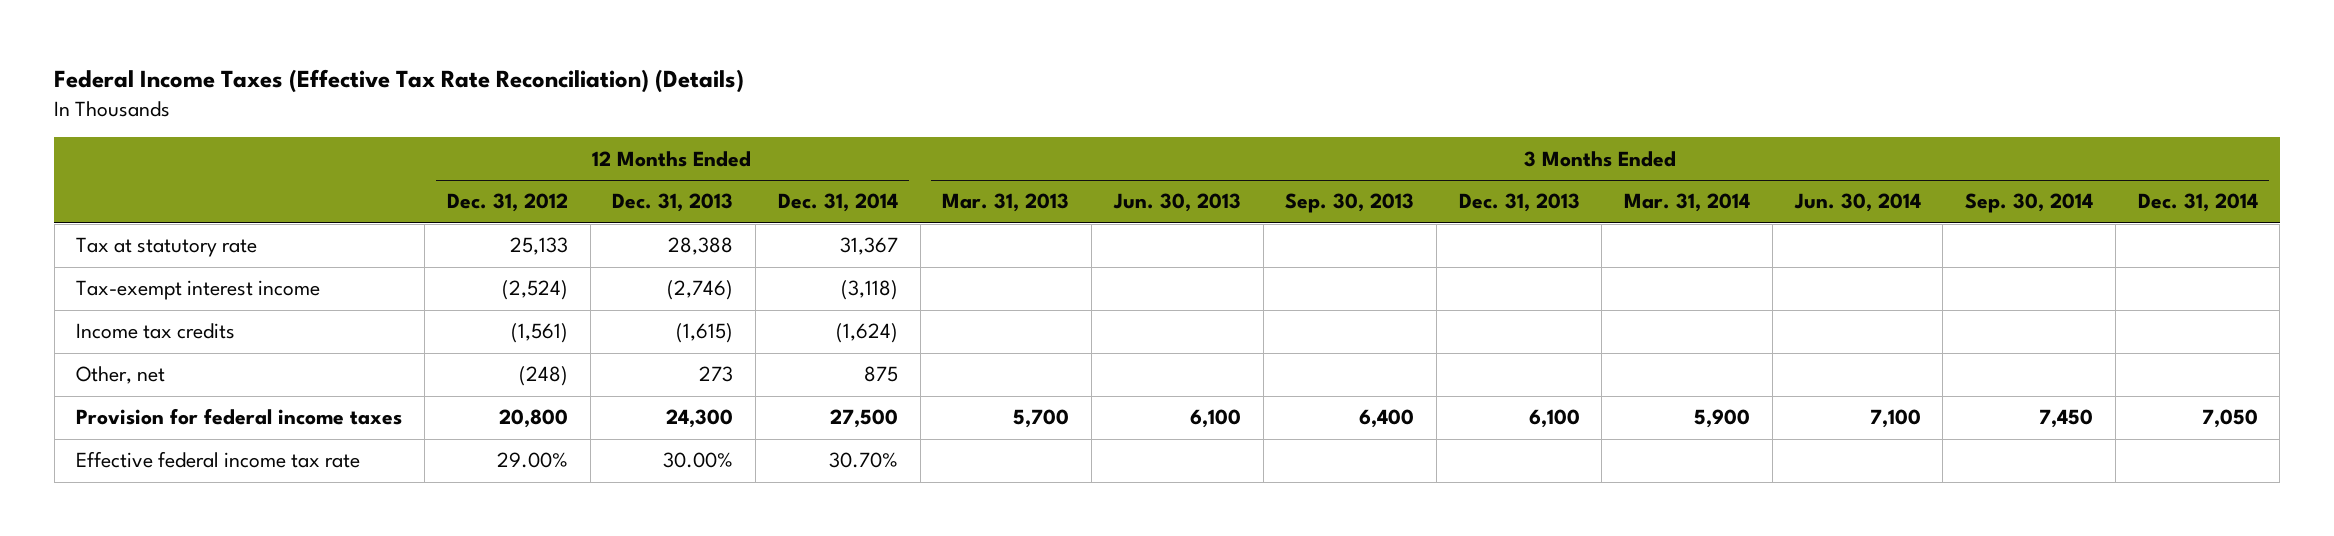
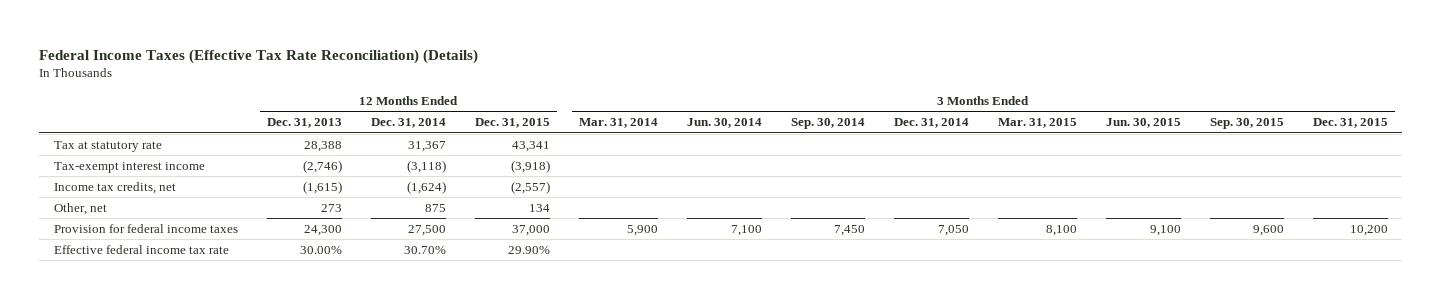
- | 12 Months Ended Dec. 31, 2012 | 12 Months Ended Dec. 31, 2013 | 12 Months Ended Dec. 31, 2014 | 3 Months Ended Mar. 31, 2013 | 3 Months Ended Jun. 30, 2013 | 3 Months Ended Sep. 30, 2013 | 3 Months Ended Dec. 31, 2013 | 3 Months Ended Mar. 31, 2014 | 3 Months Ended Jun. 30, 2014 | 3 Months Ended Sep. 30, 2014 | 3 Months Ended Dec. 31, 2014
+ | 12 Months Ended Dec. 31, 2013 | 12 Months Ended Dec. 31, 2014 | 12 Months Ended Dec. 31, 2015 | 3 Months Ended Mar. 31, 2014 | 3 Months Ended Jun. 30, 2014 | 3 Months Ended Sep. 30, 2014 | 3 Months Ended Dec. 31, 2014 | 3 Months Ended Mar. 31, 2015 | 3 Months Ended Jun. 30, 2015 | 3 Months Ended Sep. 30, 2015 | 3 Months Ended Dec. 31, 2015
- Income tax credits | (1,561) | (1,615) | (1,624) | | | | | | | |
+ Income tax credits, net | (1,615) | (1,624) | (2,557) | | | | | | | |

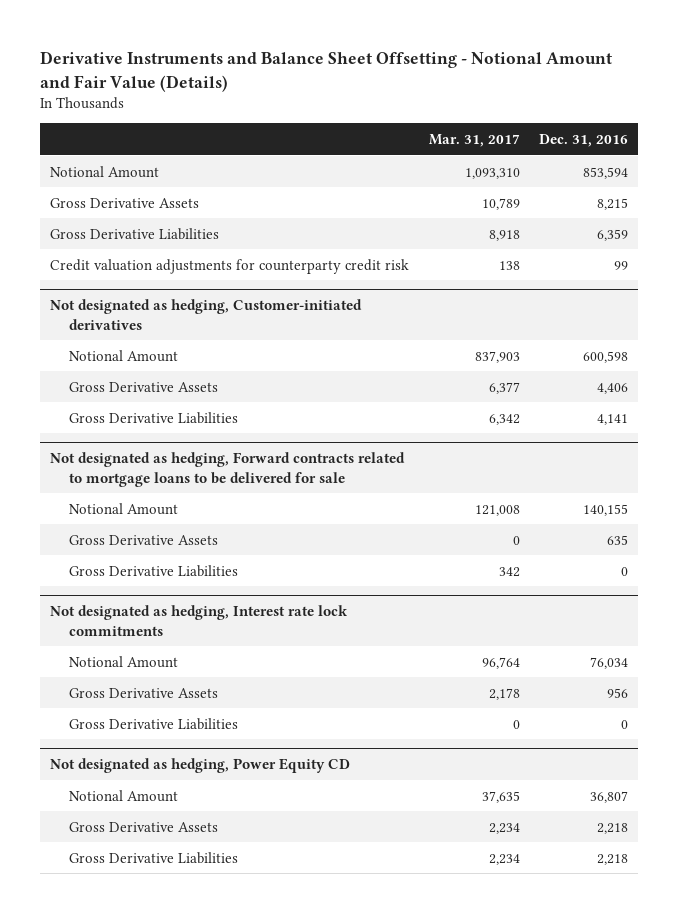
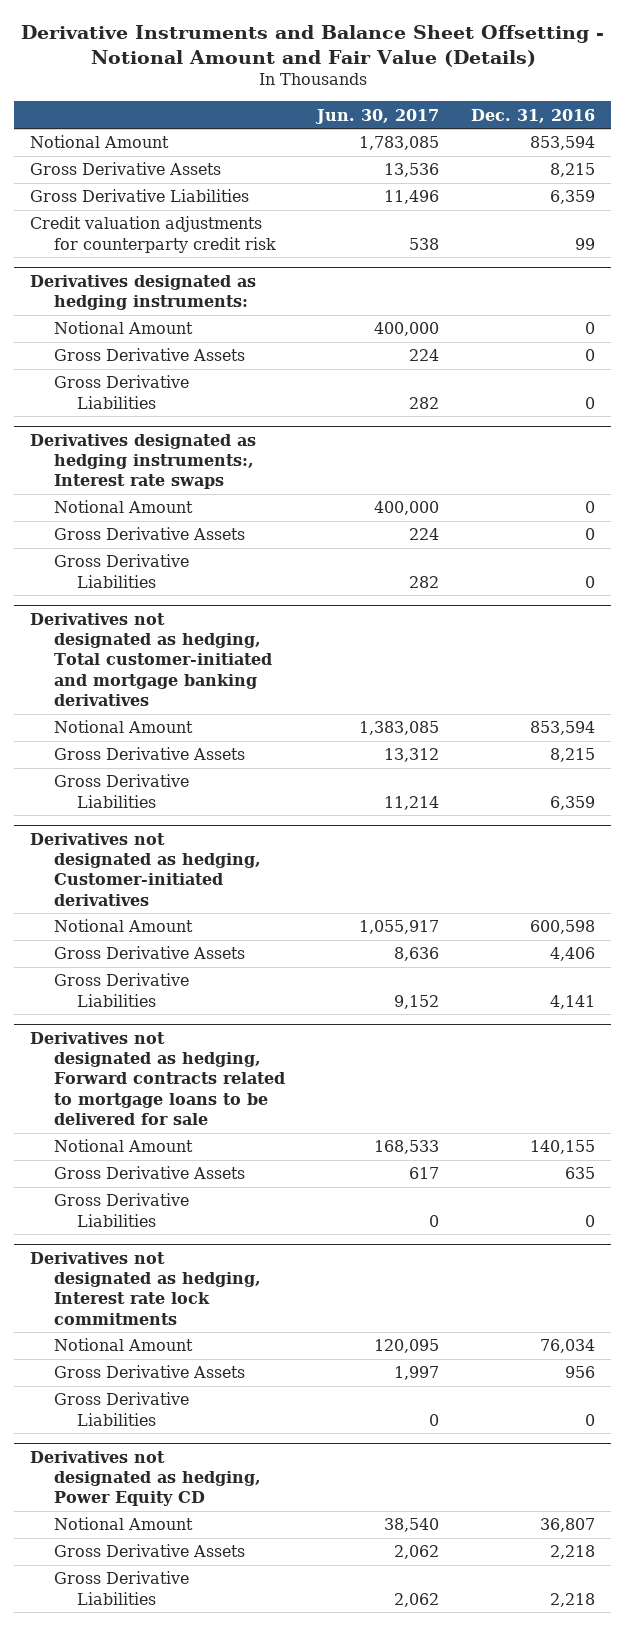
- | Mar. 31, 2017 | Dec. 31, 2016
+ | Jun. 30, 2017 | Dec. 31, 2016
- Not designated as hedging, Customer-initiated derivatives
+ Derivatives designated as hedging instruments:
+ Notional Amount | 400,000 | 0
+ Gross Derivative Assets | 224 | 0
+ Gross Derivative Liabilities | 282 | 0
+ Derivatives designated as hedging instruments:, Interest rate swaps
+ Notional Amount | 400,000 | 0
+ Gross Derivative Assets | 224 | 0
+ Gross Derivative Liabilities | 282 | 0
+ Derivatives not designated as hedging, Total customer-initiated and mortgage banking derivatives
+ Notional Amount | 1,383,085 | 853,594
+ Gross Derivative Assets | 13,312 | 8,215
+ Gross Derivative Liabilities | 11,214 | 6,359
+ Derivatives not designated as hedging, Customer-initiated derivatives
- Not designated as hedging, Forward contracts related to mortgage loans to be delivered for sale
+ Derivatives not designated as hedging, Forward contracts related to mortgage loans to be delivered for sale
- Not designated as hedging, Interest rate lock commitments
+ Derivatives not designated as hedging, Interest rate lock commitments
- Not designated as hedging, Power Equity CD
+ Derivatives not designated as hedging, Power Equity CD

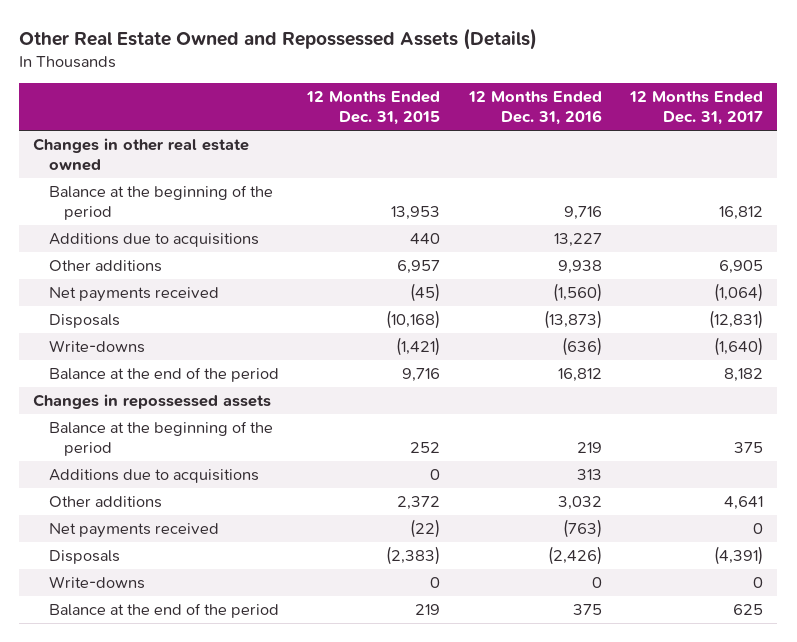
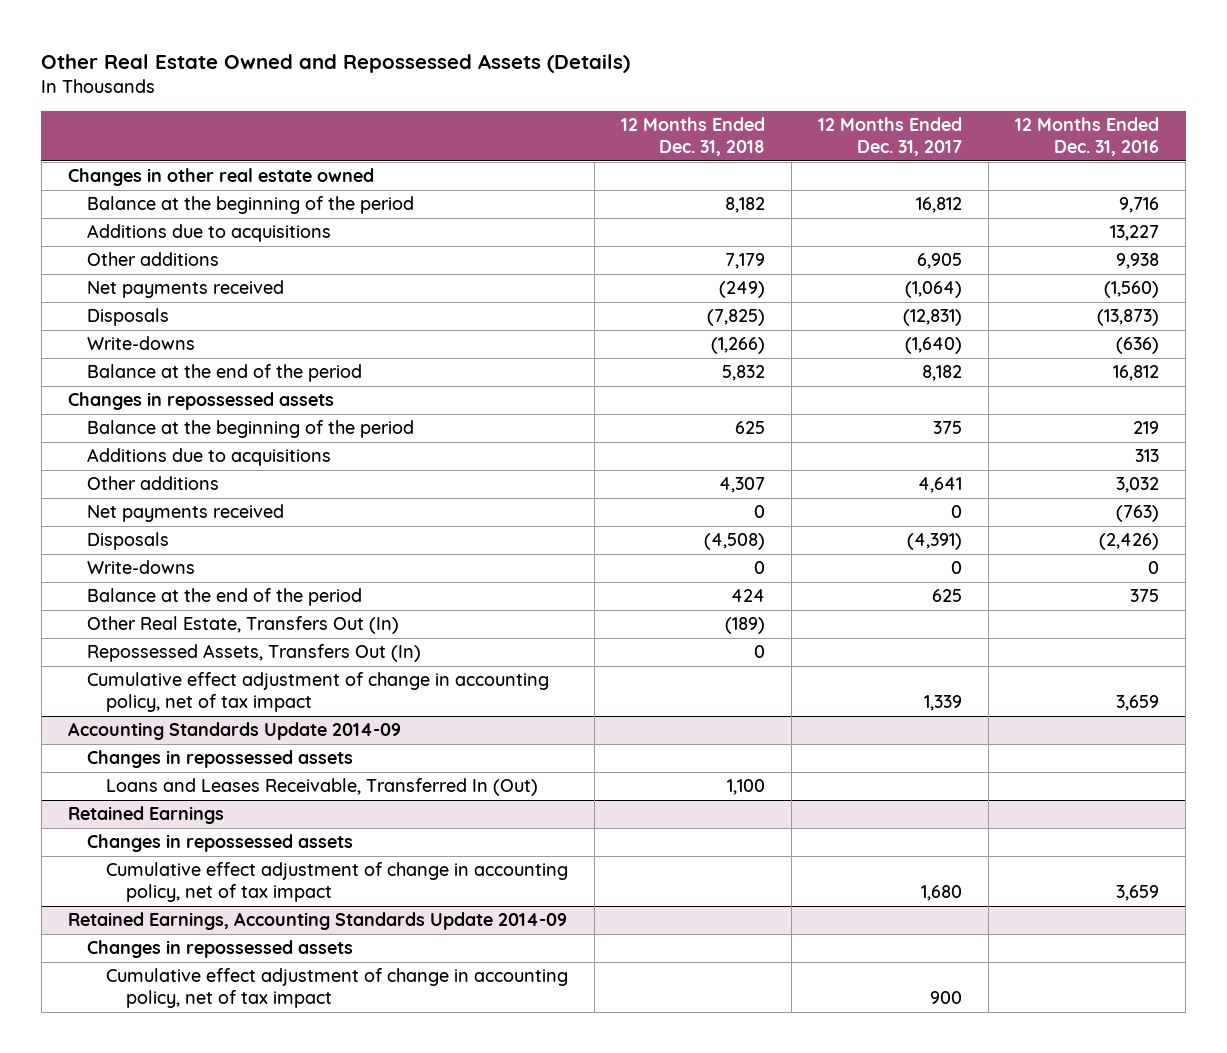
- | 12 Months Ended Dec. 31, 2015 | 12 Months Ended Dec. 31, 2016 | 12 Months Ended Dec. 31, 2017
+ | 12 Months Ended Dec. 31, 2018 | 12 Months Ended Dec. 31, 2017 | 12 Months Ended Dec. 31, 2016
+ Other Real Estate, Transfers Out (In) | (189) | |
+ Repossessed Assets, Transfers Out (In) | 0 | |
+ Cumulative effect adjustment of change in accounting policy, net of tax impact | | 1,339 | 3,659
+ Accounting Standards Update 2014-09
+ Changes in repossessed assets
+ Loans and Leases Receivable, Transferred In (Out) | 1,100 | |
+ Retained Earnings
+ Changes in repossessed assets
+ Cumulative effect adjustment of change in accounting policy, net of tax impact | | 1,680 | 3,659
+ Retained Earnings, Accounting Standards Update 2014-09
+ Changes in repossessed assets
+ Cumulative effect adjustment of change in accounting policy, net of tax impact | | 900 |

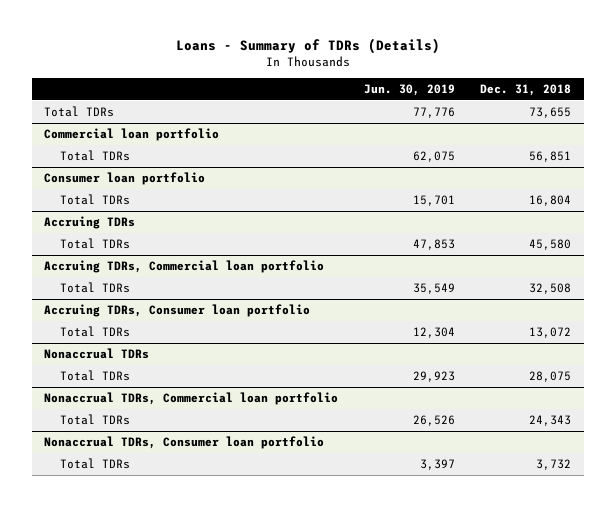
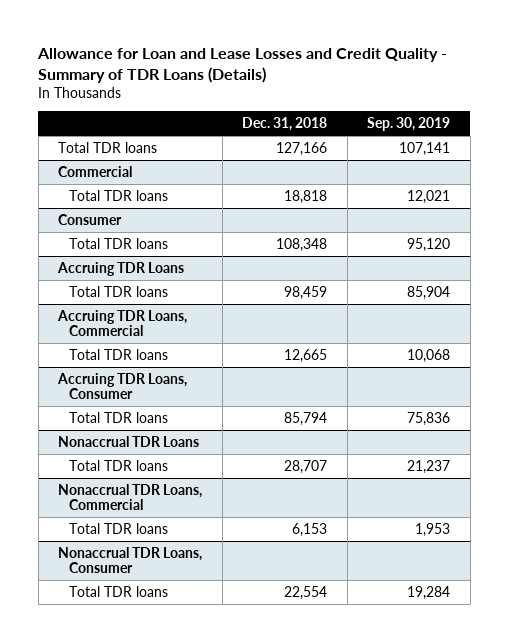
- Loans - Summary of TDRs (Details)
+ Allowance for Loan and Lease Losses and Credit Quality - Summary of TDR Loans (Details)
- | Jun. 30, 2019 | Dec. 31, 2018
+ | Dec. 31, 2018 | Sep. 30, 2019
- Total TDRs | 77,776 | 73,655
- Commercial loan portfolio
- Total TDRs | 62,075 | 56,851
- Consumer loan portfolio
- Total TDRs | 15,701 | 16,804
- Accruing TDRs
- Total TDRs | 47,853 | 45,580
- Accruing TDRs, Commercial loan portfolio
- Total TDRs | 35,549 | 32,508
- Accruing TDRs, Consumer loan portfolio
- Total TDRs | 12,304 | 13,072
- Nonaccrual TDRs
- Total TDRs | 29,923 | 28,075
- Nonaccrual TDRs, Commercial loan portfolio
- Total TDRs | 26,526 | 24,343
- Nonaccrual TDRs, Consumer loan portfolio
- Total TDRs | 3,397 | 3,732
+ Total TDR loans | 127,166 | 107,141
+ Commercial
+ Total TDR loans | 18,818 | 12,021
+ Consumer
+ Total TDR loans | 108,348 | 95,120
+ Accruing TDR Loans
+ Total TDR loans | 98,459 | 85,904
+ Accruing TDR Loans, Commercial
+ Total TDR loans | 12,665 | 10,068
+ Accruing TDR Loans, Consumer
+ Total TDR loans | 85,794 | 75,836
+ Nonaccrual TDR Loans
+ Total TDR loans | 28,707 | 21,237
+ Nonaccrual TDR Loans, Commercial
+ Total TDR loans | 6,153 | 1,953
+ Nonaccrual TDR Loans, Consumer
+ Total TDR loans | 22,554 | 19,284

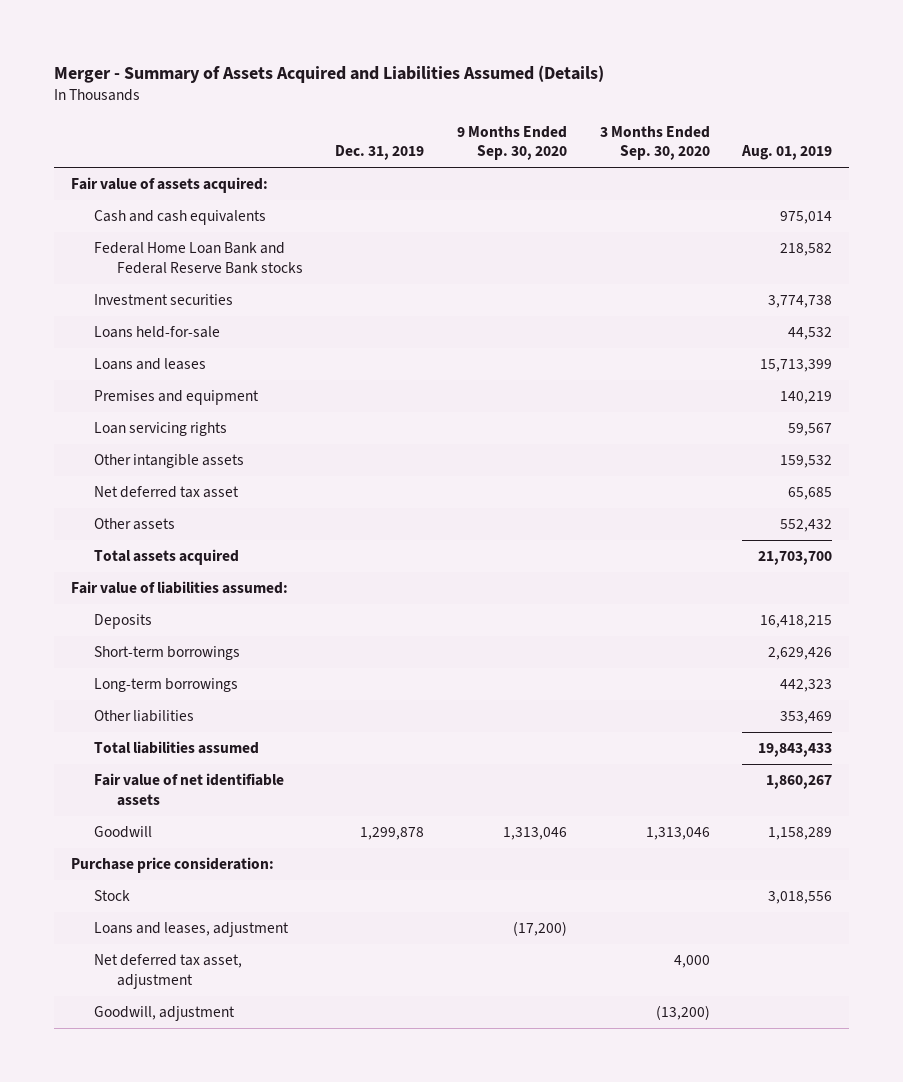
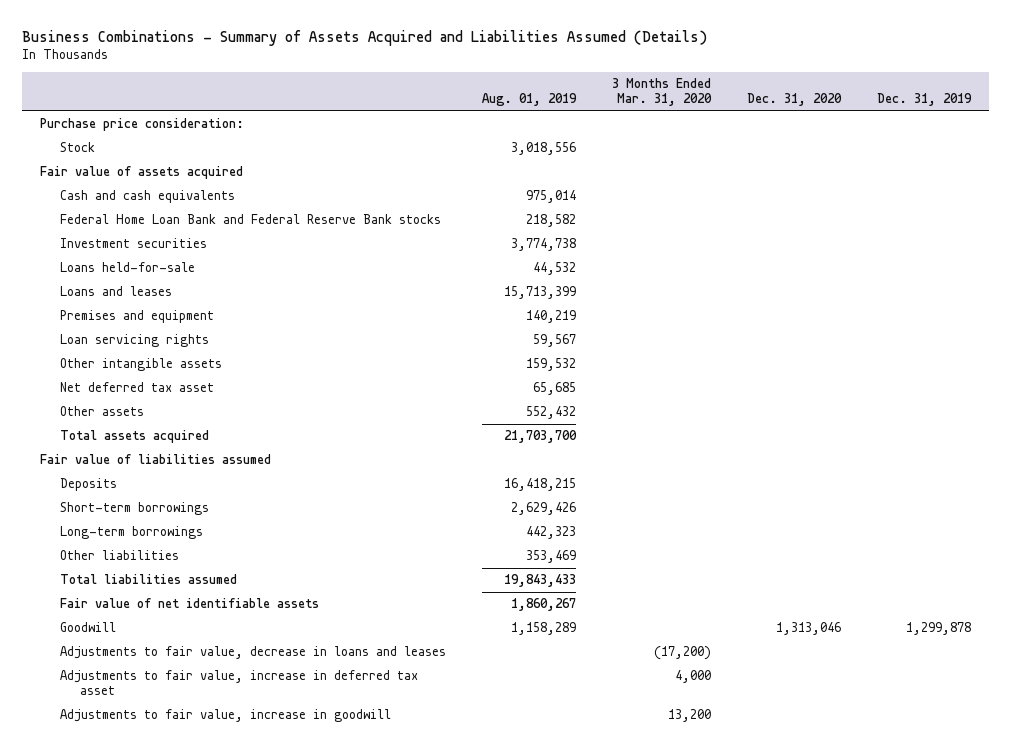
- Merger - Summary of Assets Acquired and Liabilities Assumed (Details)
+ Business Combinations - Summary of Assets Acquired and Liabilities Assumed (Details)
- | Dec. 31, 2019 | 9 Months Ended Sep. 30, 2020 | 3 Months Ended Sep. 30, 2020 | Aug. 01, 2019
+ | Aug. 01, 2019 | 3 Months Ended Mar. 31, 2020 | Dec. 31, 2020 | Dec. 31, 2019
- Fair value of assets acquired:
moved up: Purchase price consideration:
moved up: Stock | 3,018,556 | | |
+ Fair value of assets acquired
- Fair value of liabilities assumed:
+ Fair value of liabilities assumed
- Loans and leases, adjustment | | (17,200) | |
- Net deferred tax asset, adjustment | | | 4,000 |
- Goodwill, adjustment | | | (13,200) |
+ Adjustments to fair value, decrease in loans and leases | | (17,200) | |
+ Adjustments to fair value, increase in deferred tax asset | | 4,000 | |
+ Adjustments to fair value, increase in goodwill | | 13,200 | |

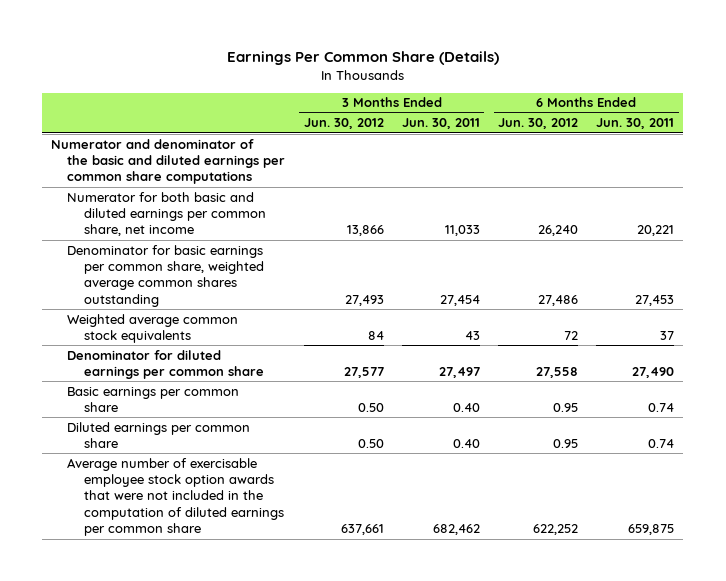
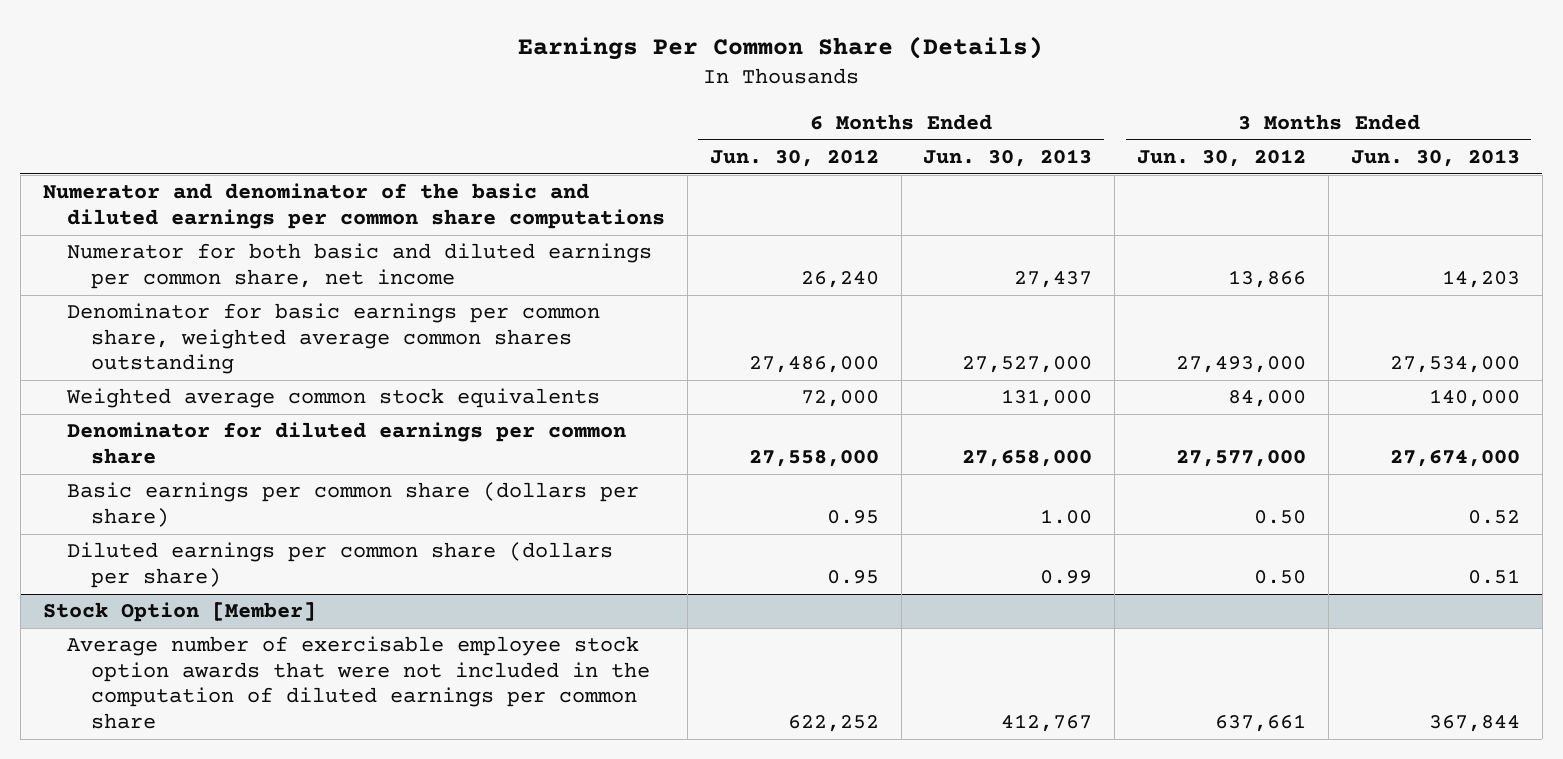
- | 3 Months Ended Jun. 30, 2012 | 3 Months Ended Jun. 30, 2011 | 6 Months Ended Jun. 30, 2012 | 6 Months Ended Jun. 30, 2011
+ | 6 Months Ended Jun. 30, 2012 | 6 Months Ended Jun. 30, 2013 | 3 Months Ended Jun. 30, 2012 | 3 Months Ended Jun. 30, 2013
- Denominator for basic earnings per common share, weighted average common shares outstanding | 27,493 | 27,454 | 27,486 | 27,453
- Weighted average common stock equivalents | 84 | 43 | 72 | 37
- Denominator for diluted earnings per common share | 27,577 | 27,497 | 27,558 | 27,490
- Basic earnings per common share | 0.50 | 0.40 | 0.95 | 0.74
- Diluted earnings per common share | 0.50 | 0.40 | 0.95 | 0.74
+ Denominator for basic earnings per common share, weighted average common shares outstanding | 27,486,000 | 27,527,000 | 27,493,000 | 27,534,000
+ Weighted average common stock equivalents | 72,000 | 131,000 | 84,000 | 140,000
+ Denominator for diluted earnings per common share | 27,558,000 | 27,658,000 | 27,577,000 | 27,674,000
+ Basic earnings per common share (dollars per share) | 0.95 | 1.00 | 0.50 | 0.52
+ Diluted earnings per common share (dollars per share) | 0.95 | 0.99 | 0.50 | 0.51
+ Stock Option [Member]

